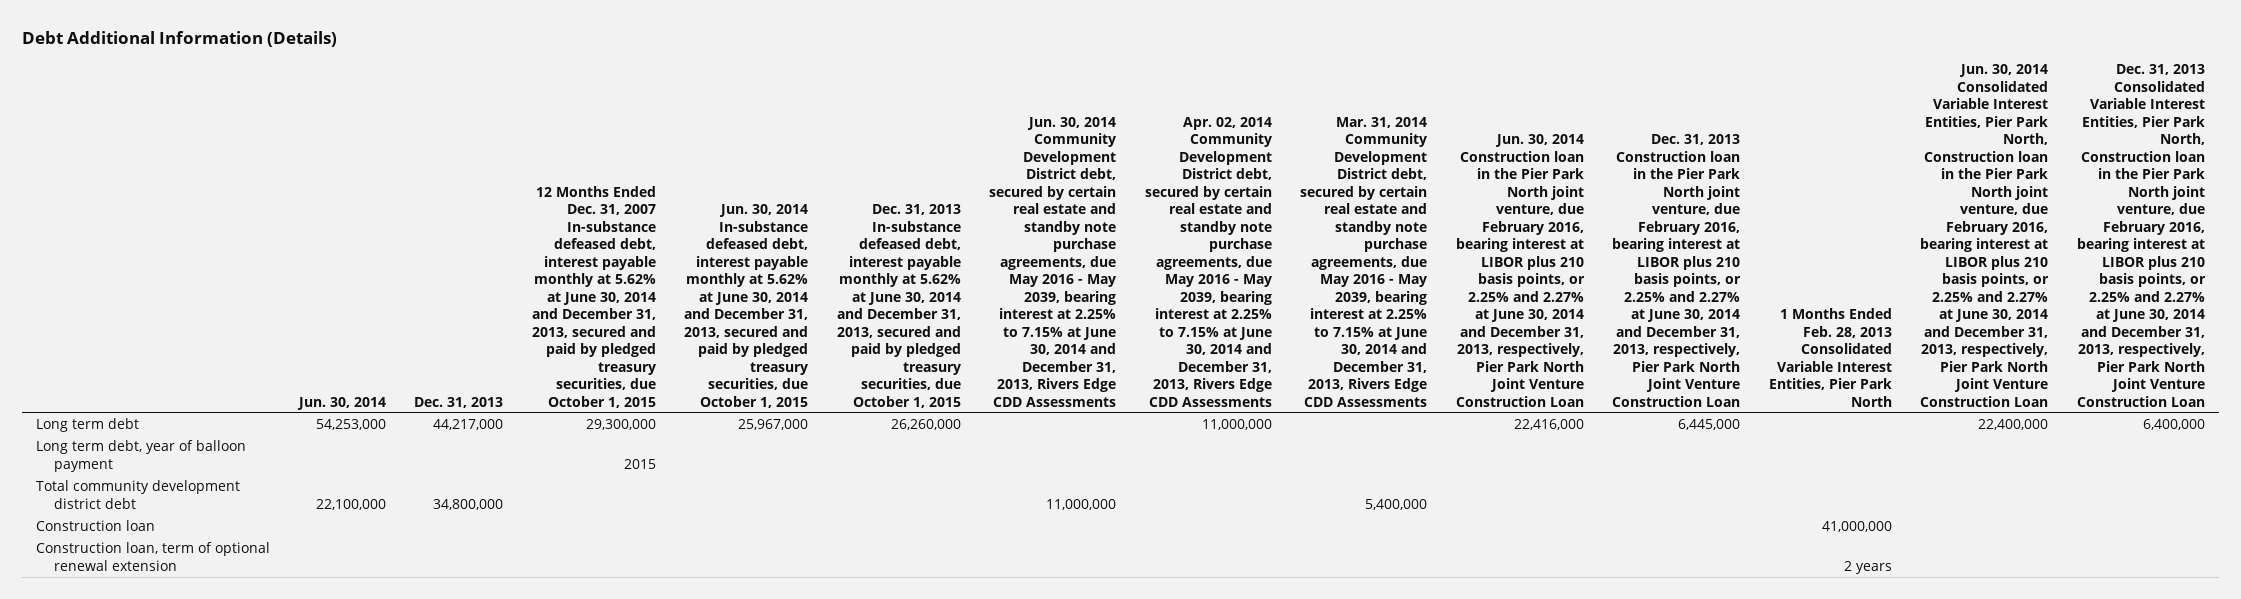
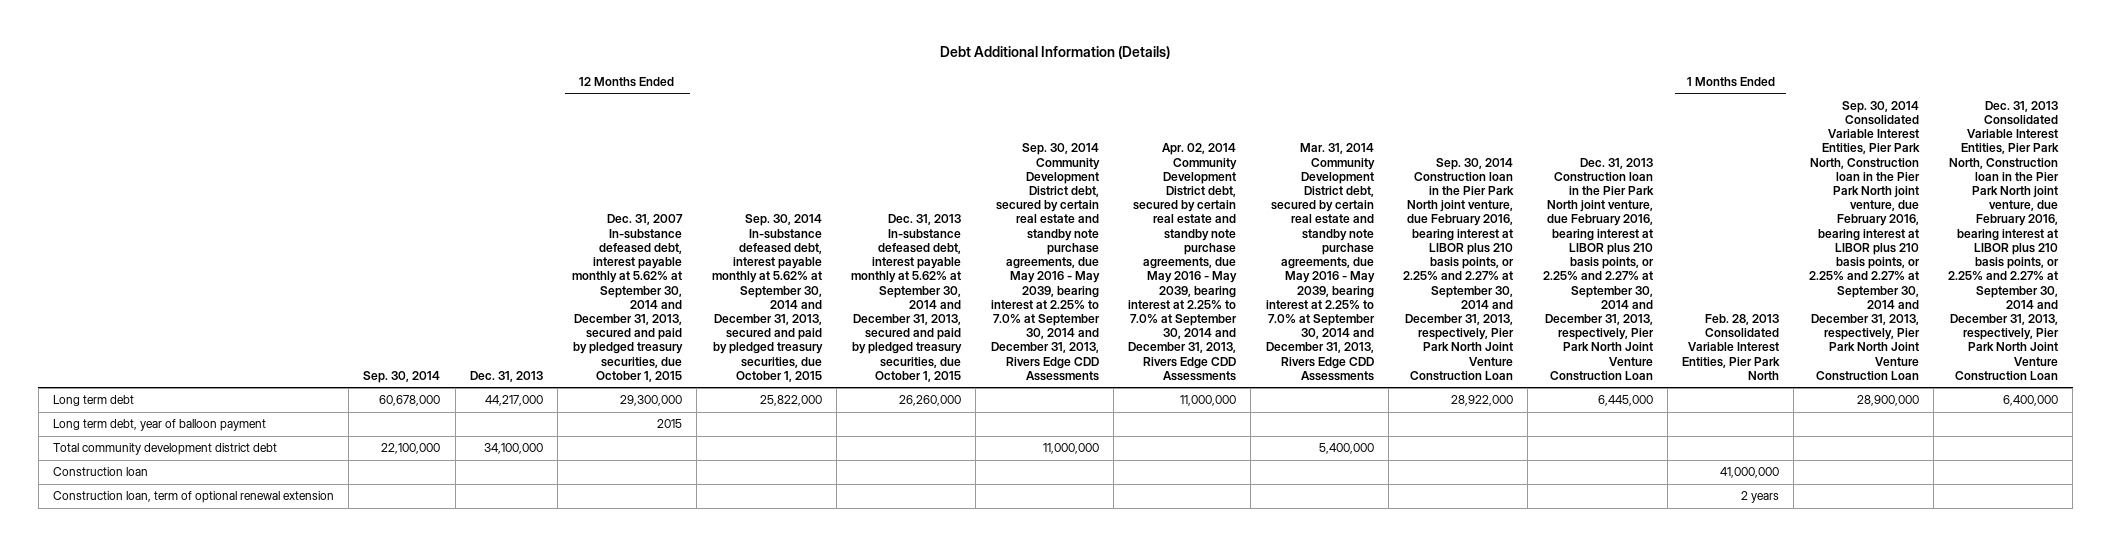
- | Jun. 30, 2014 | Dec. 31, 2013 | 12 Months Ended Dec. 31, 2007 In-substance defeased debt, interest payable monthly at 5.62% at June 30, 2014 and December 31, 2013, secured and paid by pledged treasury securities, due October 1, 2015 | Jun. 30, 2014 In-substance defeased debt, interest payable monthly at 5.62% at June 30, 2014 and December 31, 2013, secured and paid by pledged treasury securities, due October 1, 2015 | Dec. 31, 2013 In-substance defeased debt, interest payable monthly at 5.62% at June 30, 2014 and December 31, 2013, secured and paid by pledged treasury securities, due October 1, 2015 | Jun. 30, 2014 Community Development District debt, secured by certain real estate and standby note purchase agreements, due May 2016 - May 2039, bearing interest at 2.25% to 7.15% at June 30, 2014 and December 31, 2013, Rivers Edge CDD Assessments | Apr. 02, 2014 Community Development District debt, secured by certain real estate and standby note purchase agreements, due May 2016 - May 2039, bearing interest at 2.25% to 7.15% at June 30, 2014 and December 31, 2013, Rivers Edge CDD Assessments | Mar. 31, 2014 Community Development District debt, secured by certain real estate and standby note purchase agreements, due May 2016 - May 2039, bearing interest at 2.25% to 7.15% at June 30, 2014 and December 31, 2013, Rivers Edge CDD Assessments | Jun. 30, 2014 Construction loan in the Pier Park North joint venture, due February 2016, bearing interest at LIBOR plus 210 basis points, or 2.25% and 2.27% at June 30, 2014 and December 31, 2013, respectively, Pier Park North Joint Venture Construction Loan | Dec. 31, 2013 Construction loan in the Pier Park North joint venture, due February 2016, bearing interest at LIBOR plus 210 basis points, or 2.25% and 2.27% at June 30, 2014 and December 31, 2013, respectively, Pier Park North Joint Venture Construction Loan | 1 Months Ended Feb. 28, 2013 Consolidated Variable Interest Entities, Pier Park North | Jun. 30, 2014 Consolidated Variable Interest Entities, Pier Park North, Construction loan in the Pier Park North joint venture, due February 2016, bearing interest at LIBOR plus 210 basis points, or 2.25% and 2.27% at June 30, 2014 and December 31, 2013, respectively, Pier Park North Joint Venture Construction Loan | Dec. 31, 2013 Consolidated Variable Interest Entities, Pier Park North, Construction loan in the Pier Park North joint venture, due February 2016, bearing interest at LIBOR plus 210 basis points, or 2.25% and 2.27% at June 30, 2014 and December 31, 2013, respectively, Pier Park North Joint Venture Construction Loan
+ | Sep. 30, 2014 | Dec. 31, 2013 | 12 Months Ended Dec. 31, 2007 In-substance defeased debt, interest payable monthly at 5.62% at September 30, 2014 and December 31, 2013, secured and paid by pledged treasury securities, due October 1, 2015 | Sep. 30, 2014 In-substance defeased debt, interest payable monthly at 5.62% at September 30, 2014 and December 31, 2013, secured and paid by pledged treasury securities, due October 1, 2015 | Dec. 31, 2013 In-substance defeased debt, interest payable monthly at 5.62% at September 30, 2014 and December 31, 2013, secured and paid by pledged treasury securities, due October 1, 2015 | Sep. 30, 2014 Community Development District debt, secured by certain real estate and standby note purchase agreements, due May 2016 - May 2039, bearing interest at 2.25% to 7.0% at September 30, 2014 and December 31, 2013, Rivers Edge CDD Assessments | Apr. 02, 2014 Community Development District debt, secured by certain real estate and standby note purchase agreements, due May 2016 - May 2039, bearing interest at 2.25% to 7.0% at September 30, 2014 and December 31, 2013, Rivers Edge CDD Assessments | Mar. 31, 2014 Community Development District debt, secured by certain real estate and standby note purchase agreements, due May 2016 - May 2039, bearing interest at 2.25% to 7.0% at September 30, 2014 and December 31, 2013, Rivers Edge CDD Assessments | Sep. 30, 2014 Construction loan in the Pier Park North joint venture, due February 2016, bearing interest at LIBOR plus 210 basis points, or 2.25% and 2.27% at September 30, 2014 and December 31, 2013, respectively, Pier Park North Joint Venture Construction Loan | Dec. 31, 2013 Construction loan in the Pier Park North joint venture, due February 2016, bearing interest at LIBOR plus 210 basis points, or 2.25% and 2.27% at September 30, 2014 and December 31, 2013, respectively, Pier Park North Joint Venture Construction Loan | 1 Months Ended Feb. 28, 2013 Consolidated Variable Interest Entities, Pier Park North | Sep. 30, 2014 Consolidated Variable Interest Entities, Pier Park North, Construction loan in the Pier Park North joint venture, due February 2016, bearing interest at LIBOR plus 210 basis points, or 2.25% and 2.27% at September 30, 2014 and December 31, 2013, respectively, Pier Park North Joint Venture Construction Loan | Dec. 31, 2013 Consolidated Variable Interest Entities, Pier Park North, Construction loan in the Pier Park North joint venture, due February 2016, bearing interest at LIBOR plus 210 basis points, or 2.25% and 2.27% at September 30, 2014 and December 31, 2013, respectively, Pier Park North Joint Venture Construction Loan
- Total community development district debt | 22,100,000 | 34,800,000 | | | | 11,000,000 | | 5,400,000 | | | | |
+ Total community development district debt | 22,100,000 | 34,100,000 | | | | 11,000,000 | | 5,400,000 | | | | |

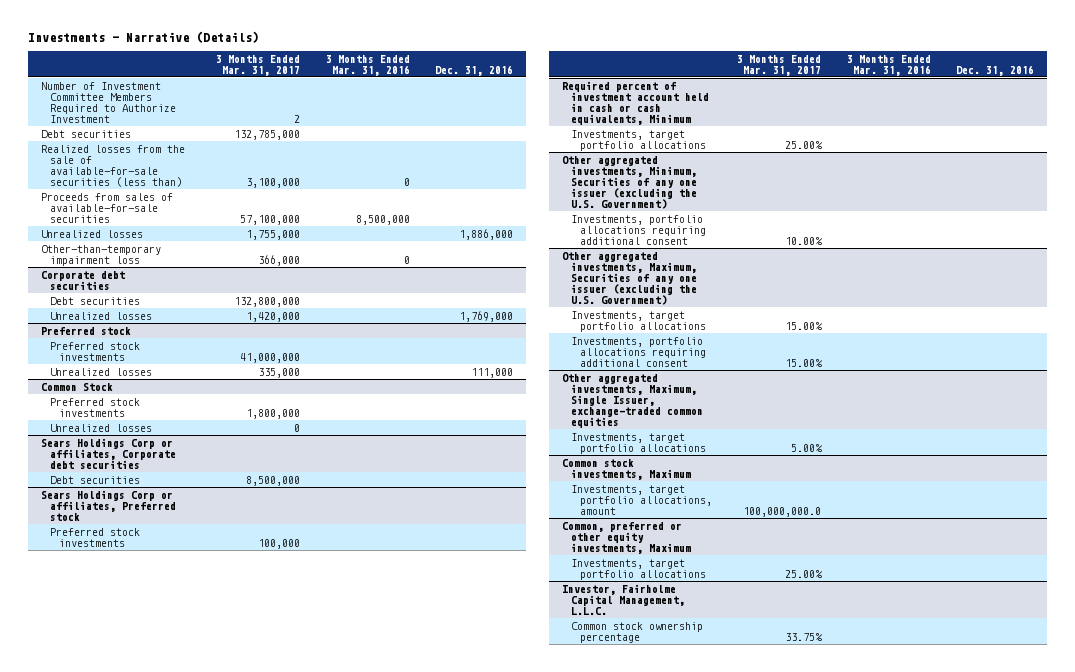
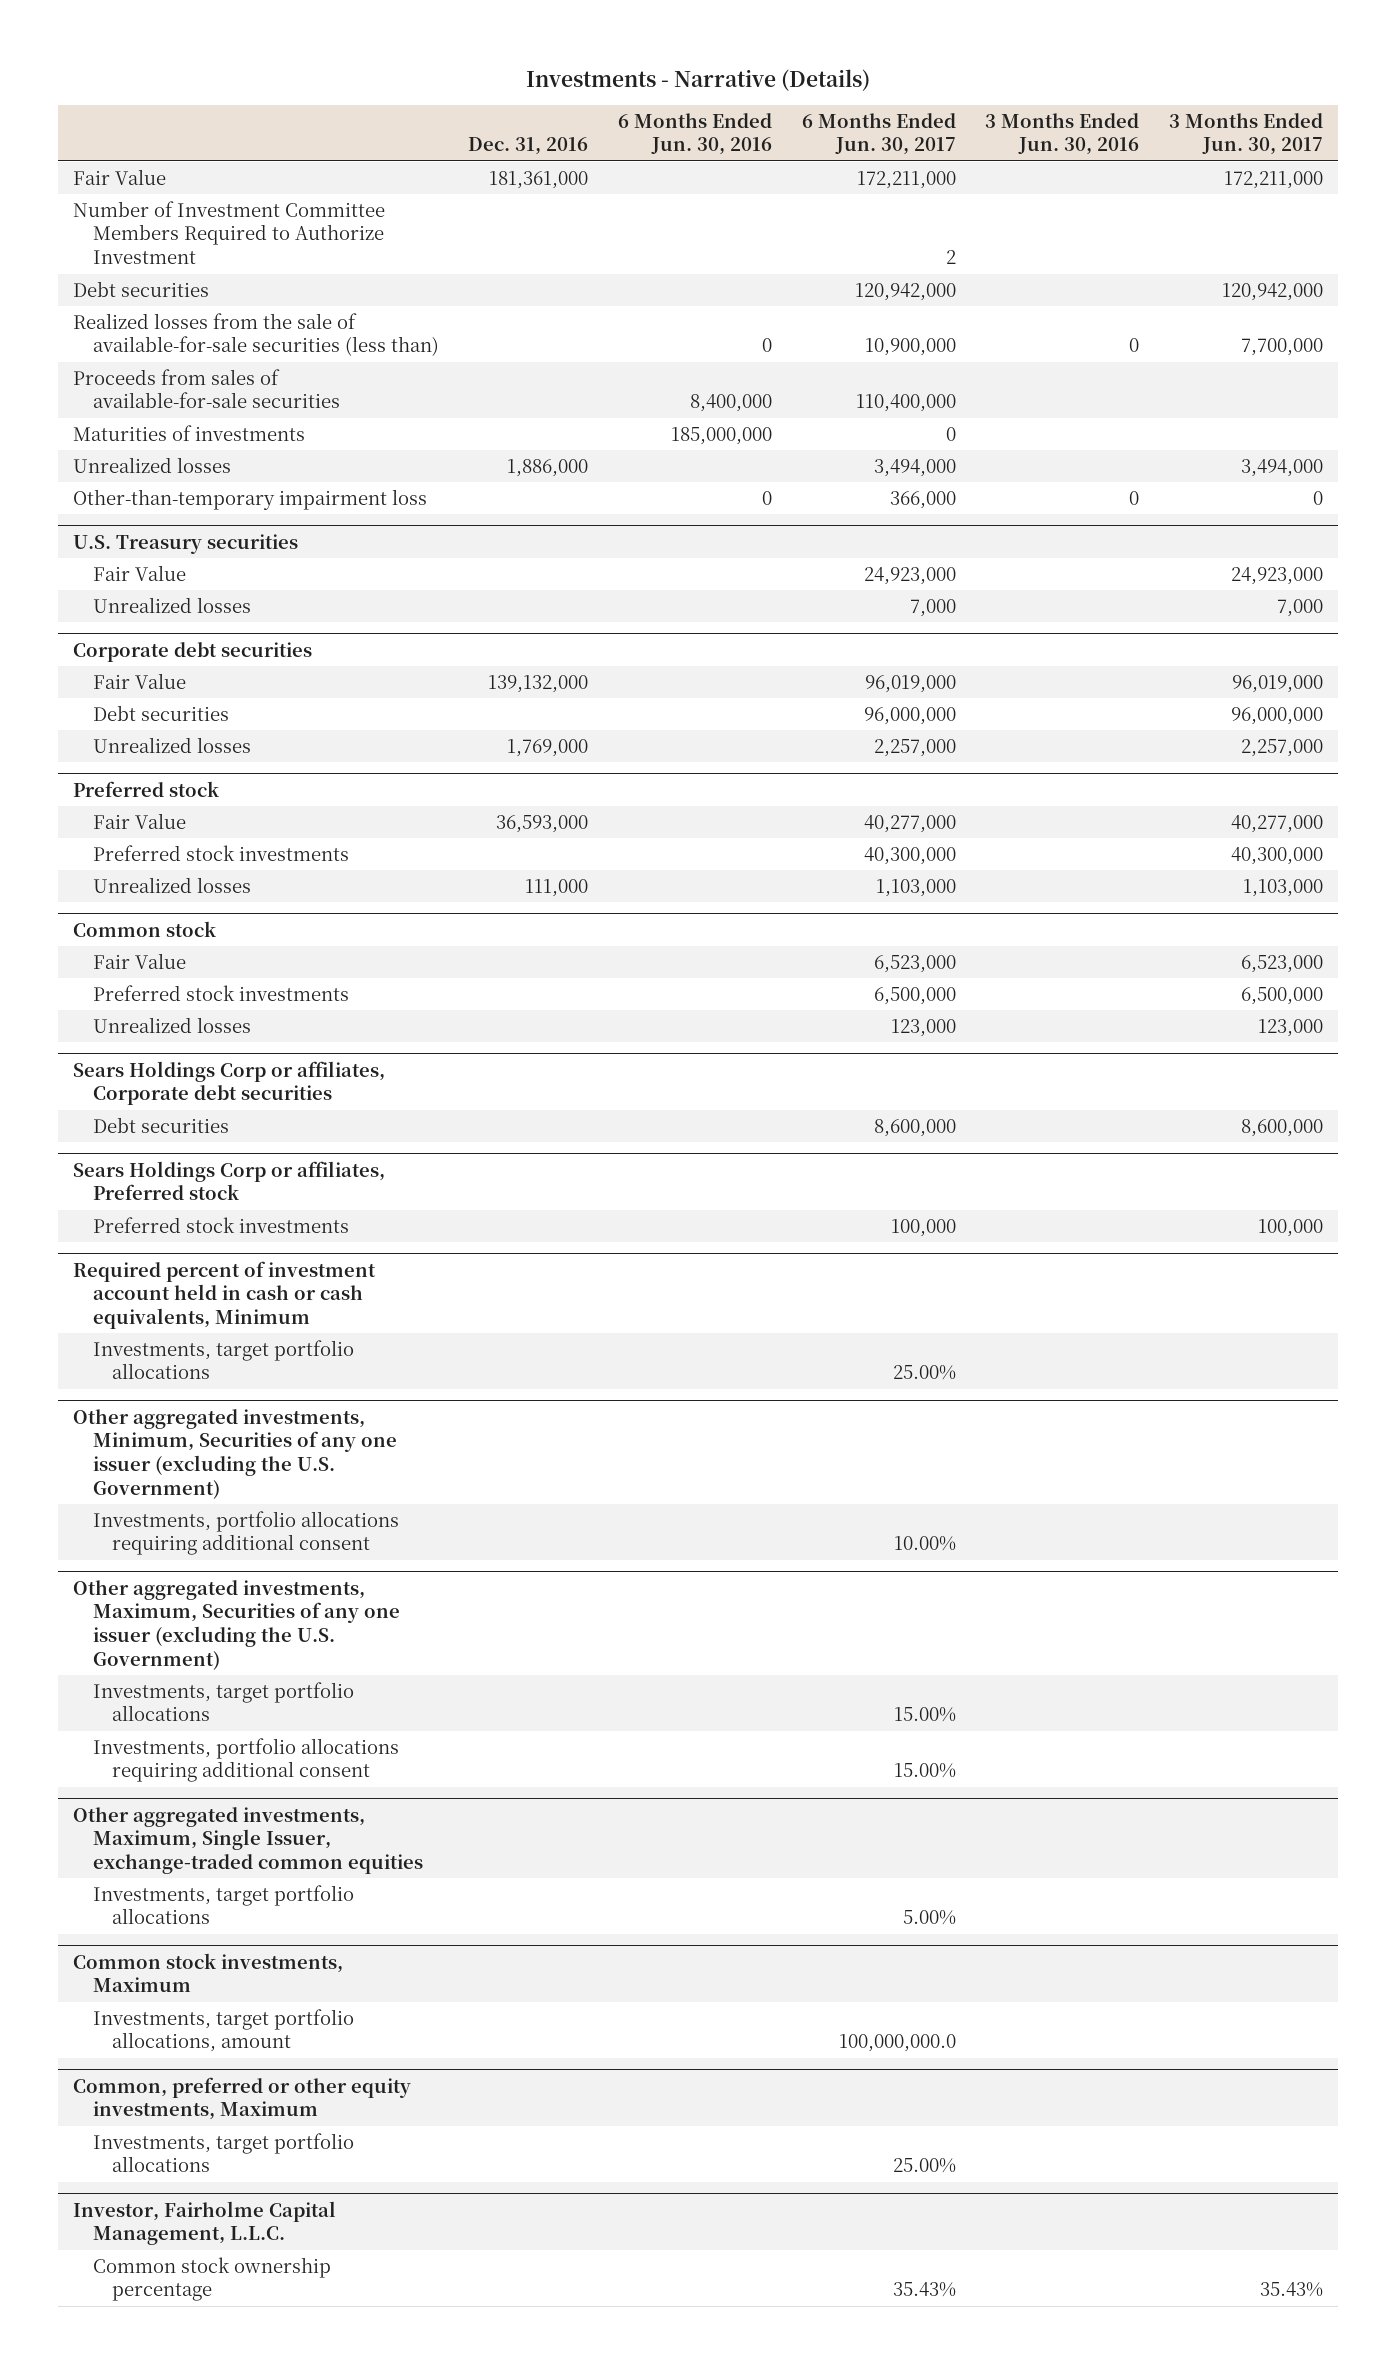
- | 3 Months Ended Mar. 31, 2017 | 3 Months Ended Mar. 31, 2016 | Dec. 31, 2016
+ | Dec. 31, 2016 | 6 Months Ended Jun. 30, 2016 | 6 Months Ended Jun. 30, 2017 | 3 Months Ended Jun. 30, 2016 | 3 Months Ended Jun. 30, 2017
+ Fair Value | 181,361,000 | | 172,211,000 | | 172,211,000
+ Maturities of investments | | 185,000,000 | 0 | |
+ U.S. Treasury securities
+ Fair Value | | | 24,923,000 | | 24,923,000
+ Unrealized losses | | | 7,000 | | 7,000
@ Corporate debt securities
+ Fair Value | 139,132,000 | | 96,019,000 | | 96,019,000
@ Preferred stock
+ Fair Value | 36,593,000 | | 40,277,000 | | 40,277,000
- Common Stock
+ Common stock
+ Fair Value | | | 6,523,000 | | 6,523,000

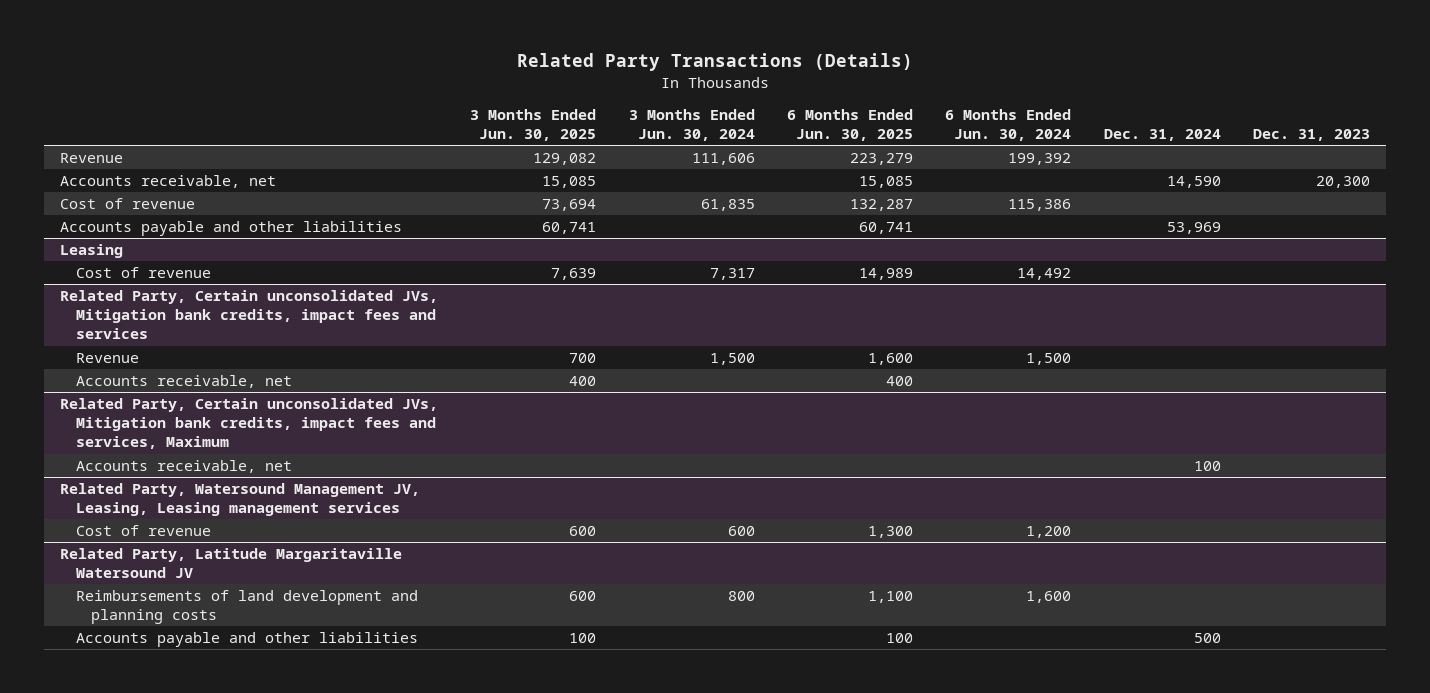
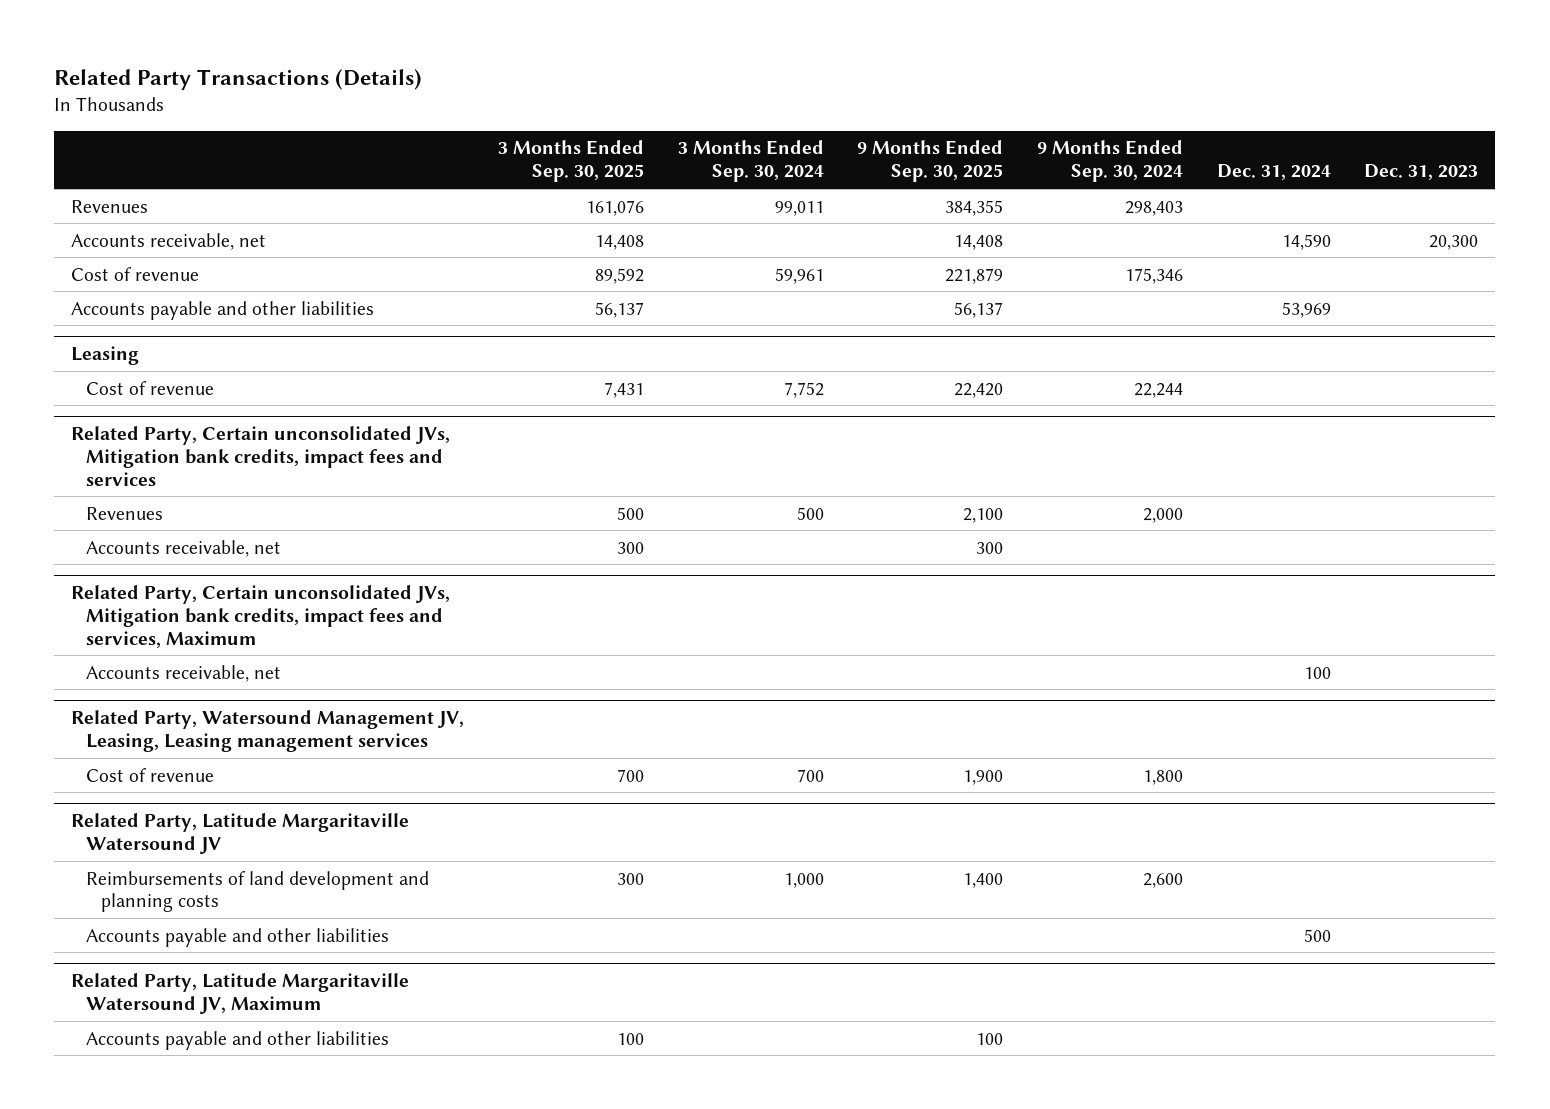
- | 3 Months Ended Jun. 30, 2025 | 3 Months Ended Jun. 30, 2024 | 6 Months Ended Jun. 30, 2025 | 6 Months Ended Jun. 30, 2024 | Dec. 31, 2024 | Dec. 31, 2023
+ | 3 Months Ended Sep. 30, 2025 | 3 Months Ended Sep. 30, 2024 | 9 Months Ended Sep. 30, 2025 | 9 Months Ended Sep. 30, 2024 | Dec. 31, 2024 | Dec. 31, 2023
- Revenue | 129,082 | 111,606 | 223,279 | 199,392 | |
+ Revenues | 161,076 | 99,011 | 384,355 | 298,403 | |
@ Related Party, Certain unconsolidated JVs, Mitigation bank credits, impact fees and services
- Revenue | 700 | 1,500 | 1,600 | 1,500 | |
+ Revenues | 500 | 500 | 2,100 | 2,000 | |
+ Related Party, Latitude Margaritaville Watersound JV, Maximum
+ Accounts payable and other liabilities | 100 | | 100 | | |

